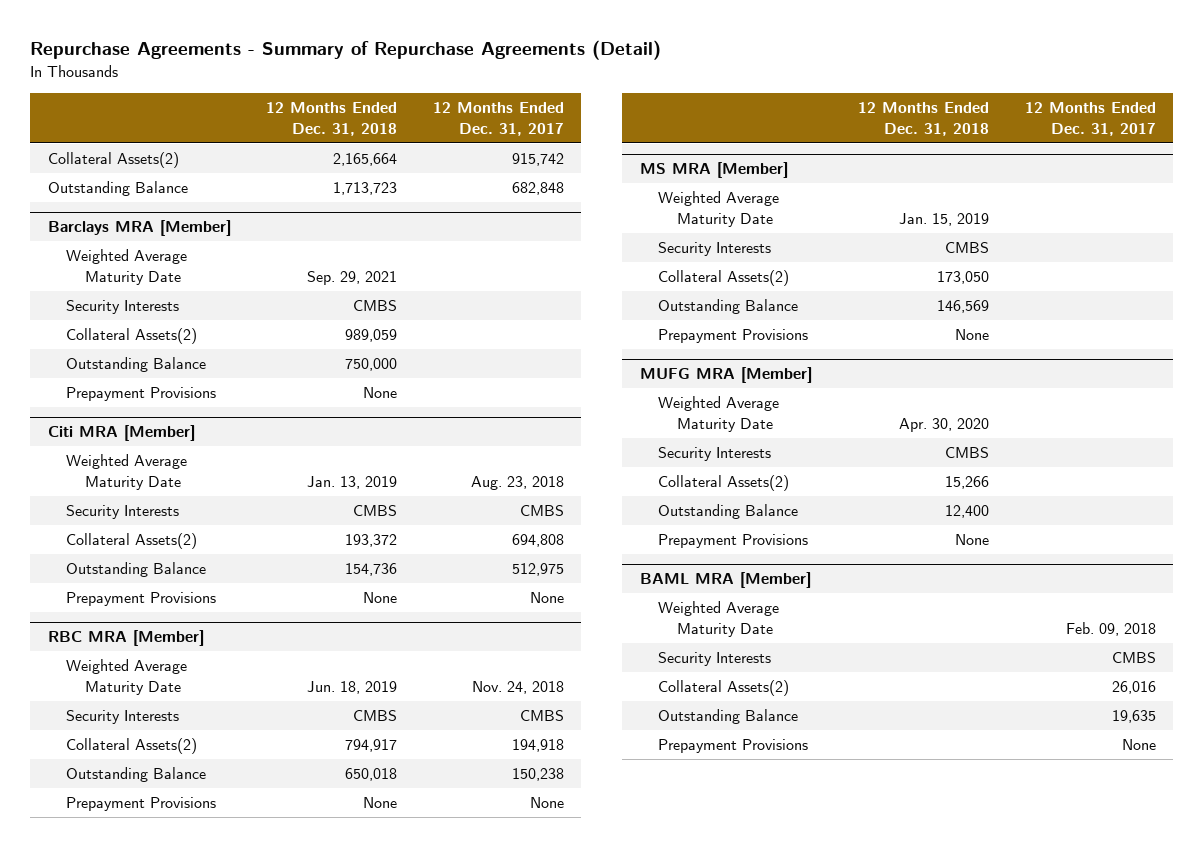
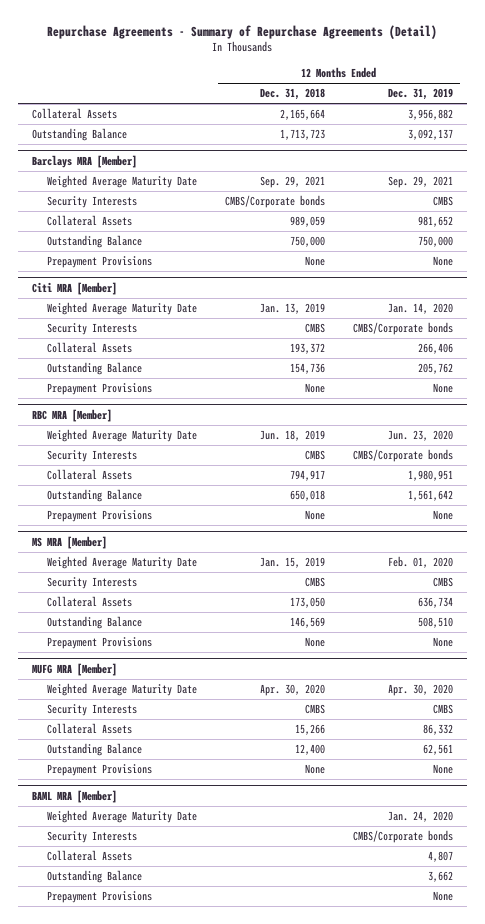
- | 12 Months Ended Dec. 31, 2018 | 12 Months Ended Dec. 31, 2017
+ | 12 Months Ended Dec. 31, 2018 | 12 Months Ended Dec. 31, 2019
- Collateral Assets(2) | 2,165,664 | 915,742
+ Collateral Assets | 2,165,664 | 3,956,882
@ Barclays MRA [Member]
- Security Interests | CMBS |
- Collateral Assets(2) | 989,059 |
+ Security Interests | CMBS/Corporate bonds | CMBS
+ Collateral Assets | 989,059 | 981,652
@ Citi MRA [Member]
- Collateral Assets(2) | 193,372 | 694,808
+ Collateral Assets | 193,372 | 266,406
@ RBC MRA [Member]
- Collateral Assets(2) | 794,917 | 194,918
+ Collateral Assets | 794,917 | 1,980,951
@ MS MRA [Member]
- Collateral Assets(2) | 173,050 |
+ Collateral Assets | 173,050 | 636,734
@ MUFG MRA [Member]
- Collateral Assets(2) | 15,266 |
+ Collateral Assets | 15,266 | 86,332
@ BAML MRA [Member]
- Collateral Assets(2) | | 26,016
+ Collateral Assets | | 4,807

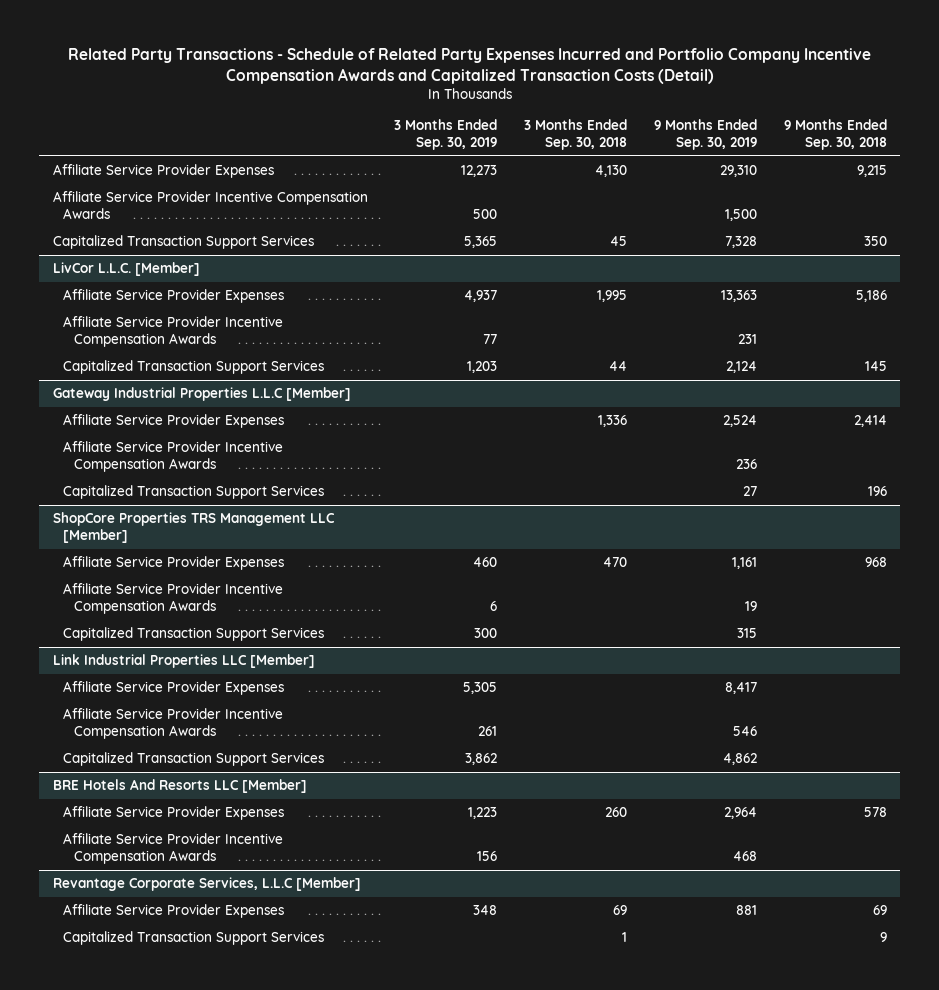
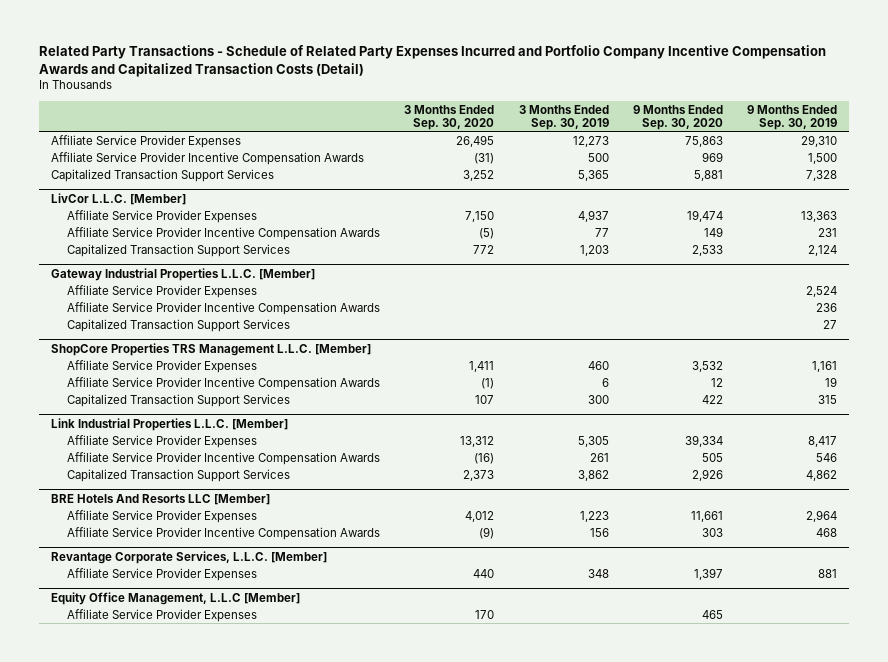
- | 3 Months Ended Sep. 30, 2019 | 3 Months Ended Sep. 30, 2018 | 9 Months Ended Sep. 30, 2019 | 9 Months Ended Sep. 30, 2018
+ | 3 Months Ended Sep. 30, 2020 | 3 Months Ended Sep. 30, 2019 | 9 Months Ended Sep. 30, 2020 | 9 Months Ended Sep. 30, 2019
- Gateway Industrial Properties L.L.C [Member]
+ Gateway Industrial Properties L.L.C. [Member]
- ShopCore Properties TRS Management LLC [Member]
+ ShopCore Properties TRS Management L.L.C. [Member]
- Link Industrial Properties LLC [Member]
+ Link Industrial Properties L.L.C. [Member]
- Revantage Corporate Services, L.L.C [Member]
+ Revantage Corporate Services, L.L.C. [Member]
- Capitalized Transaction Support Services | | 1 | | 9
+ Equity Office Management, L.L.C [Member]
+ Affiliate Service Provider Expenses | 170 | | 465 |

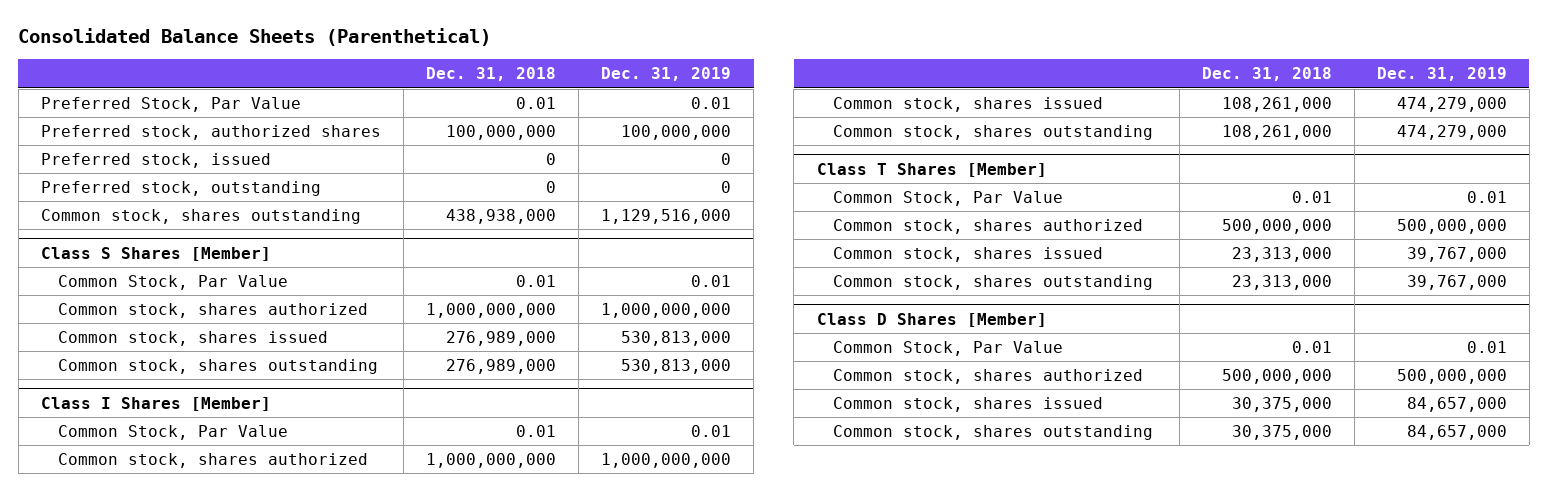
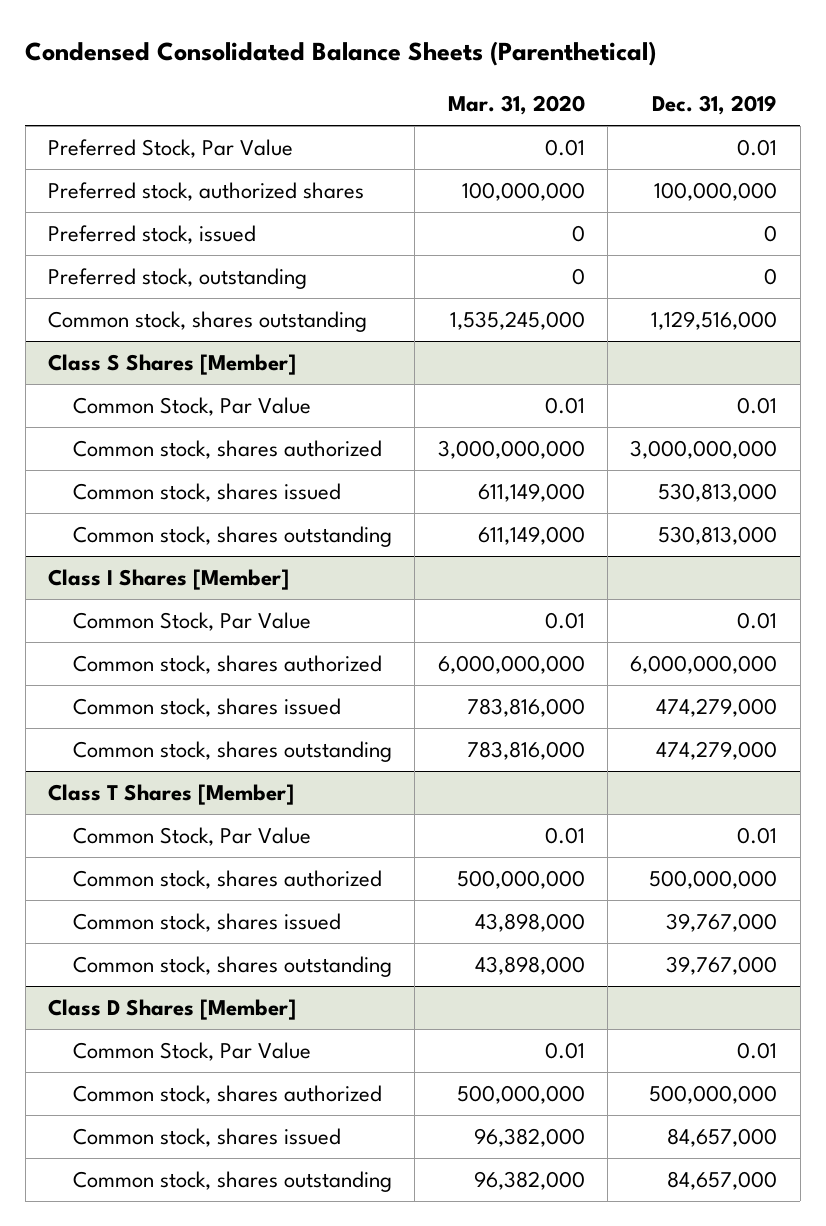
- Consolidated Balance Sheets (Parenthetical)
+ Condensed Consolidated Balance Sheets (Parenthetical)
- | Dec. 31, 2018 | Dec. 31, 2019
+ | Mar. 31, 2020 | Dec. 31, 2019
@ Class S Shares [Member]
- Common stock, shares authorized | 1,000,000,000 | 1,000,000,000
+ Common stock, shares authorized | 3,000,000,000 | 3,000,000,000
@ Class I Shares [Member]
- Common stock, shares authorized | 1,000,000,000 | 1,000,000,000
+ Common stock, shares authorized | 6,000,000,000 | 6,000,000,000

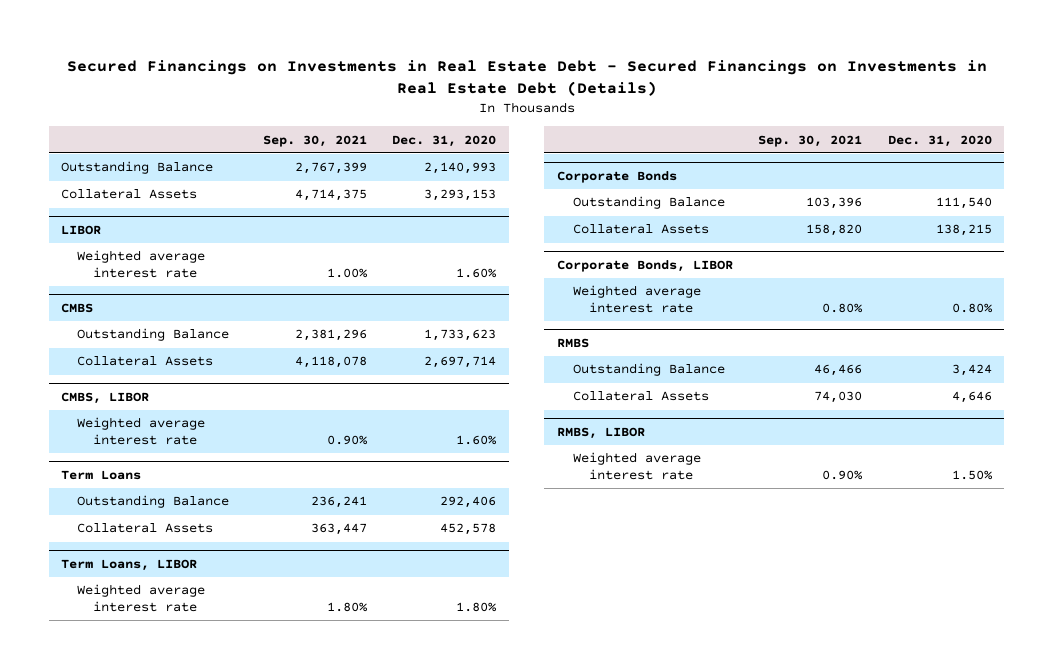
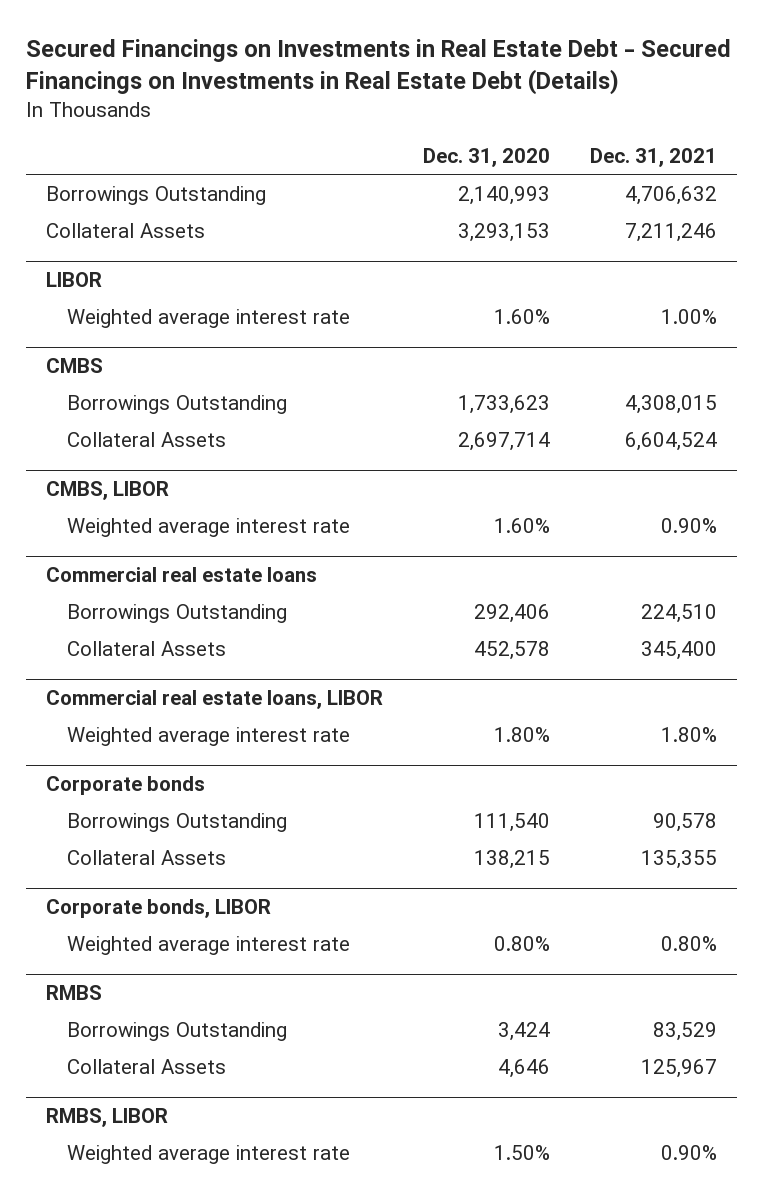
- | Sep. 30, 2021 | Dec. 31, 2020
+ | Dec. 31, 2020 | Dec. 31, 2021
- Outstanding Balance | 2,767,399 | 2,140,993
+ Borrowings Outstanding | 2,140,993 | 4,706,632
@ CMBS
- Outstanding Balance | 2,381,296 | 1,733,623
+ Borrowings Outstanding | 1,733,623 | 4,308,015
- Term Loans
- Outstanding Balance | 236,241 | 292,406
+ Commercial real estate loans
+ Borrowings Outstanding | 292,406 | 224,510
- Term Loans, LIBOR
+ Commercial real estate loans, LIBOR
- Corporate Bonds
- Outstanding Balance | 103,396 | 111,540
+ Corporate bonds
+ Borrowings Outstanding | 111,540 | 90,578
- Corporate Bonds, LIBOR
+ Corporate bonds, LIBOR
@ RMBS
- Outstanding Balance | 46,466 | 3,424
+ Borrowings Outstanding | 3,424 | 83,529

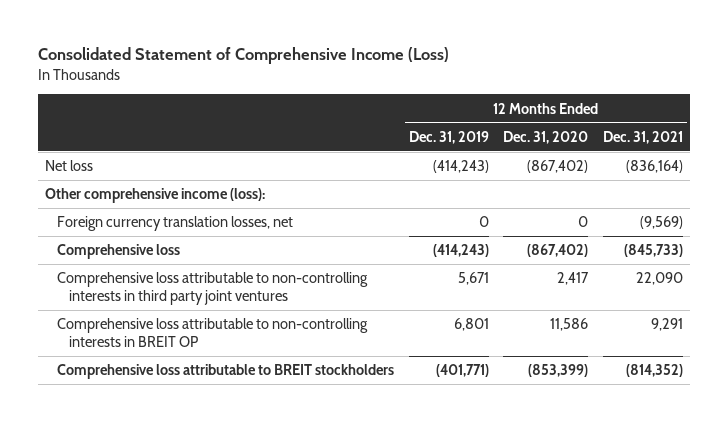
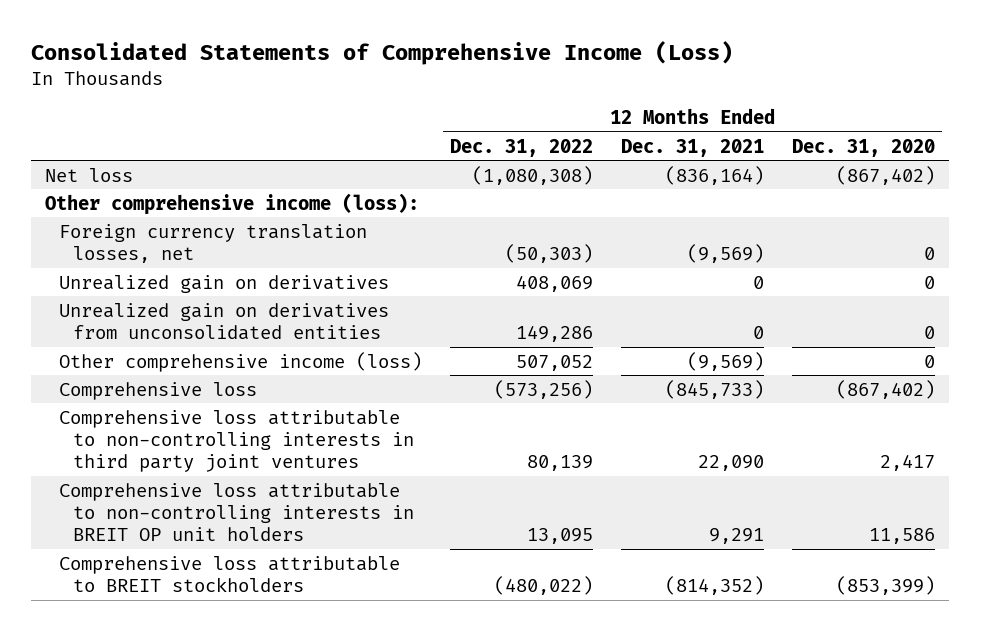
- Consolidated Statement of Comprehensive Income (Loss)
+ Consolidated Statements of Comprehensive Income (Loss)
- | 12 Months Ended Dec. 31, 2019 | 12 Months Ended Dec. 31, 2020 | 12 Months Ended Dec. 31, 2021
+ | 12 Months Ended Dec. 31, 2022 | 12 Months Ended Dec. 31, 2021 | 12 Months Ended Dec. 31, 2020
+ Unrealized gain on derivatives | 408,069 | 0 | 0
+ Unrealized gain on derivatives from unconsolidated entities | 149,286 | 0 | 0
+ Other comprehensive income (loss) | 507,052 | (9,569) | 0
- Comprehensive loss attributable to non-controlling interests in BREIT OP | 6,801 | 11,586 | 9,291
+ Comprehensive loss attributable to non-controlling interests in BREIT OP unit holders | 13,095 | 9,291 | 11,586

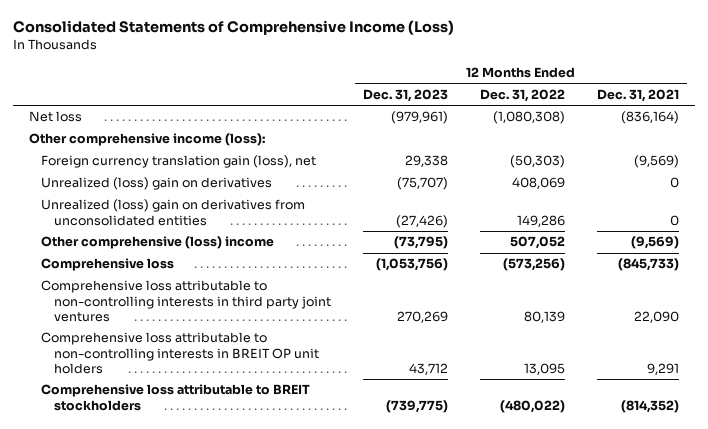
- | 12 Months Ended Dec. 31, 2022 | 12 Months Ended Dec. 31, 2021 | 12 Months Ended Dec. 31, 2020
+ | 12 Months Ended Dec. 31, 2023 | 12 Months Ended Dec. 31, 2022 | 12 Months Ended Dec. 31, 2021
- Foreign currency translation losses, net | (50,303) | (9,569) | 0
- Unrealized gain on derivatives | 408,069 | 0 | 0
- Unrealized gain on derivatives from unconsolidated entities | 149,286 | 0 | 0
- Other comprehensive income (loss) | 507,052 | (9,569) | 0
+ Foreign currency translation gain (loss), net | 29,338 | (50,303) | (9,569)
+ Unrealized (loss) gain on derivatives | (75,707) | 408,069 | 0
+ Unrealized (loss) gain on derivatives from unconsolidated entities | (27,426) | 149,286 | 0
+ Other comprehensive (loss) income | (73,795) | 507,052 | (9,569)

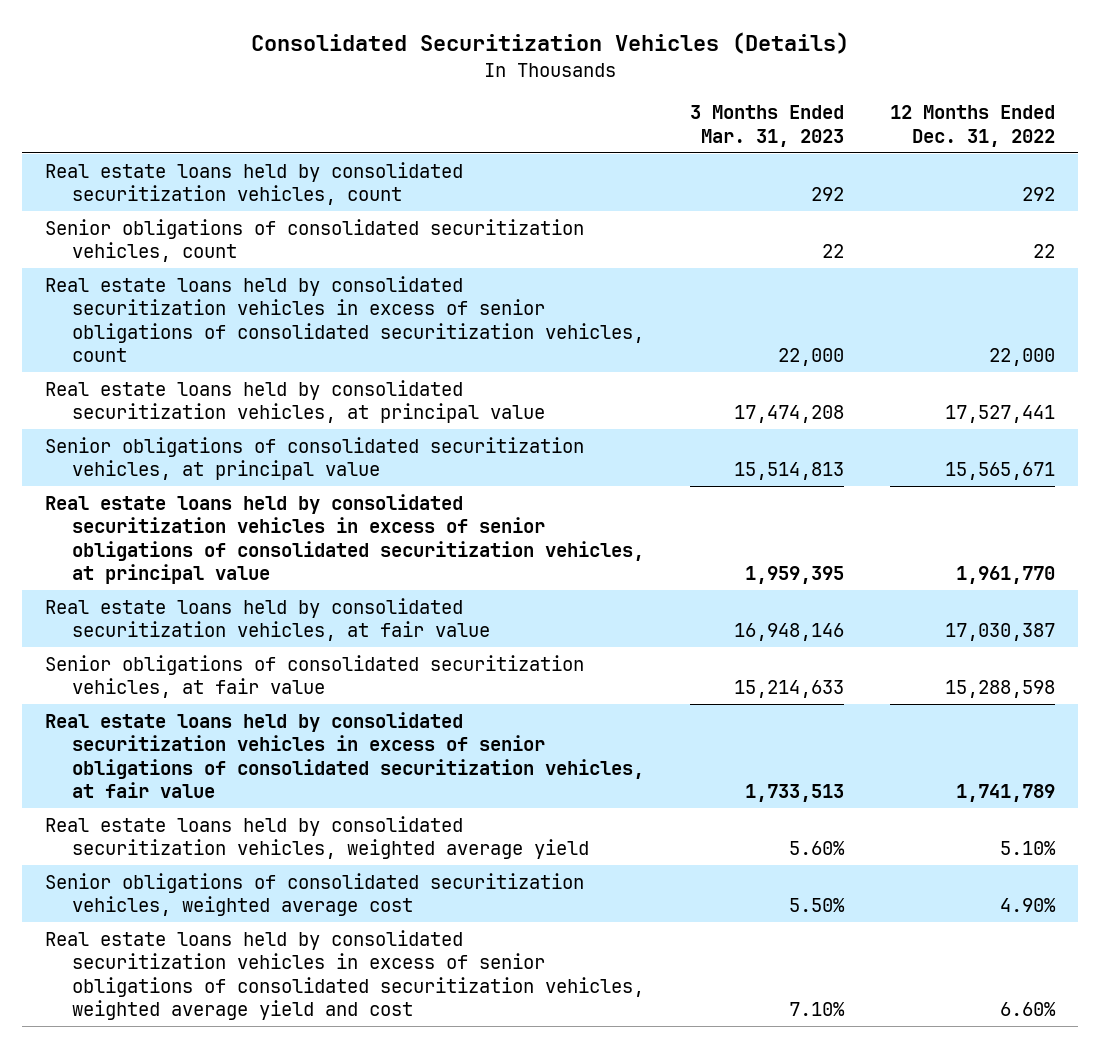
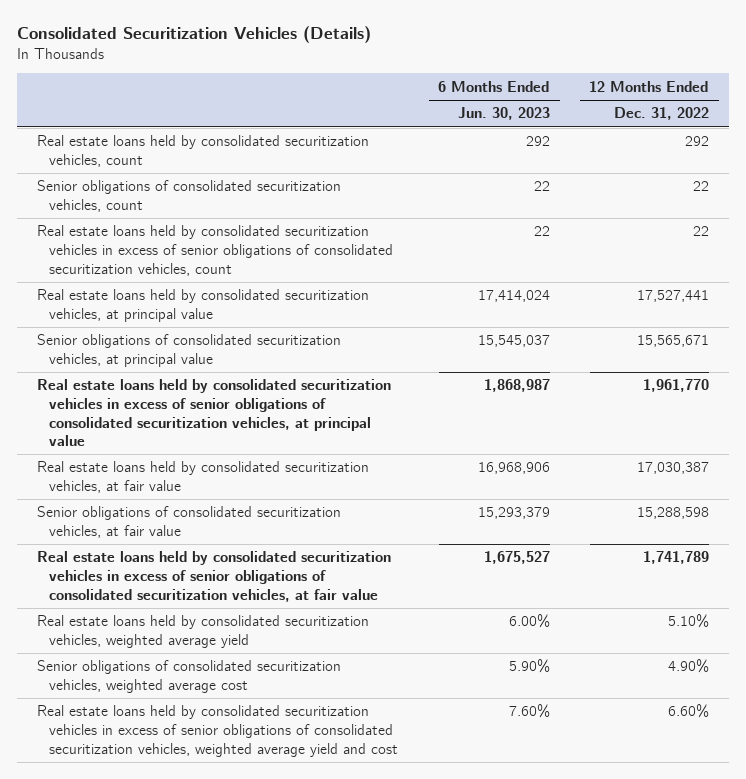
- | 3 Months Ended Mar. 31, 2023 | 12 Months Ended Dec. 31, 2022
+ | 6 Months Ended Jun. 30, 2023 | 12 Months Ended Dec. 31, 2022
- Real estate loans held by consolidated securitization vehicles in excess of senior obligations of consolidated securitization vehicles, count | 22,000 | 22,000
+ Real estate loans held by consolidated securitization vehicles in excess of senior obligations of consolidated securitization vehicles, count | 22 | 22

